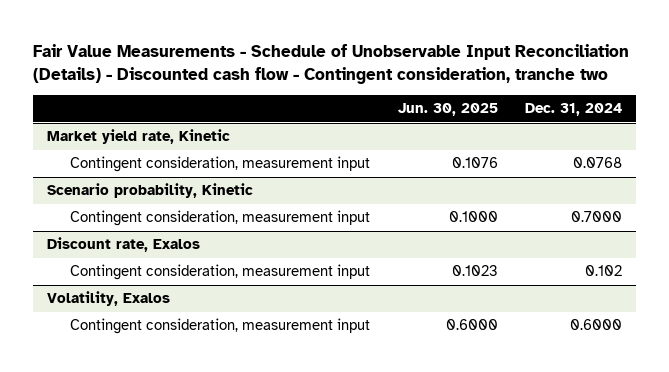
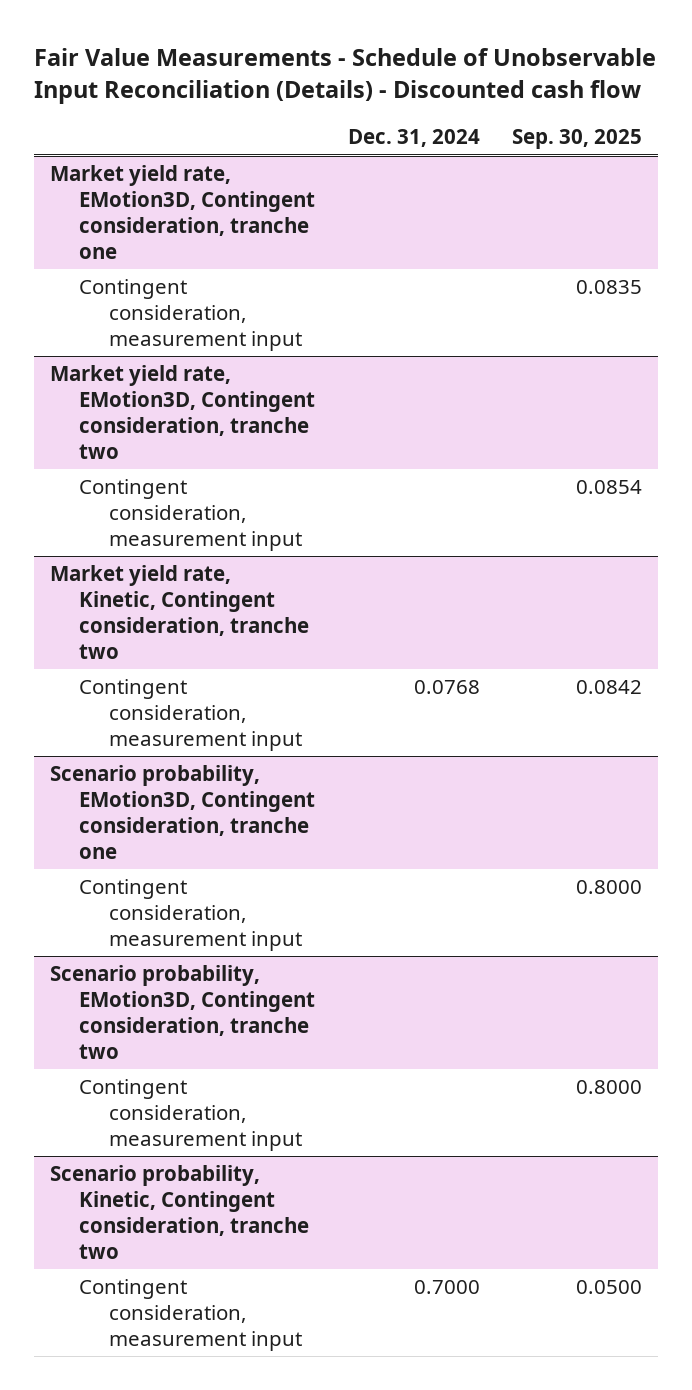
- Fair Value Measurements - Schedule of Unobservable Input Reconciliation (Details) - Discounted cash flow - Contingent consideration, tranche two
+ Fair Value Measurements - Schedule of Unobservable Input Reconciliation (Details) - Discounted cash flow
- | Jun. 30, 2025 | Dec. 31, 2024
+ | Dec. 31, 2024 | Sep. 30, 2025
- Market yield rate, Kinetic
+ Market yield rate, EMotion3D, Contingent consideration, tranche one
+ Contingent consideration, measurement input | | 0.0835
+ Market yield rate, EMotion3D, Contingent consideration, tranche two
+ Contingent consideration, measurement input | | 0.0854
+ Market yield rate, Kinetic, Contingent consideration, tranche two
- Scenario probability, Kinetic
+ Scenario probability, EMotion3D, Contingent consideration, tranche one
+ Contingent consideration, measurement input | | 0.8000
+ Scenario probability, EMotion3D, Contingent consideration, tranche two
+ Contingent consideration, measurement input | | 0.8000
+ Scenario probability, Kinetic, Contingent consideration, tranche two
- Discount rate, Exalos
- Contingent consideration, measurement input | 0.1023 | 0.102
- Volatility, Exalos
- Contingent consideration, measurement input | 0.6000 | 0.6000

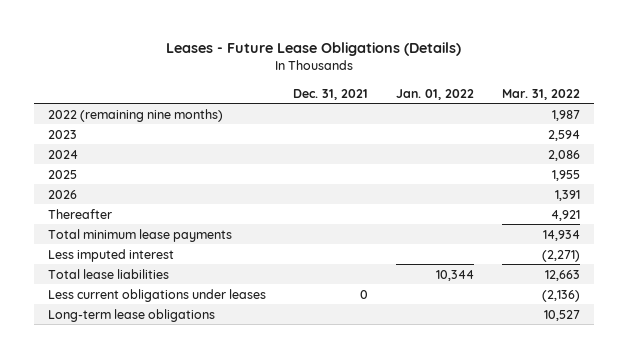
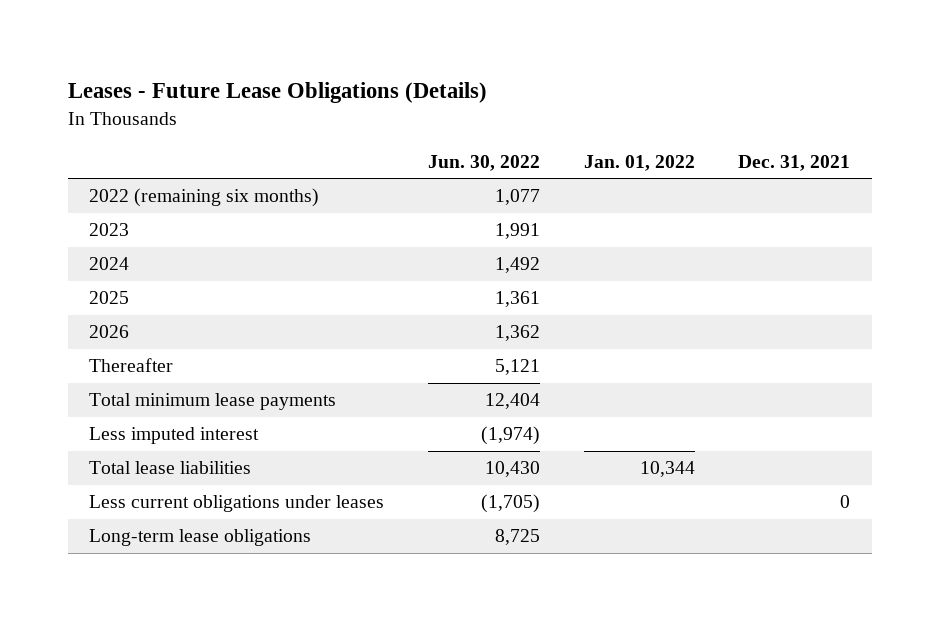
- | Dec. 31, 2021 | Jan. 01, 2022 | Mar. 31, 2022
+ | Jun. 30, 2022 | Jan. 01, 2022 | Dec. 31, 2021
- 2022 (remaining nine months) | | | 1,987
+ 2022 (remaining six months) | 1,077 | |

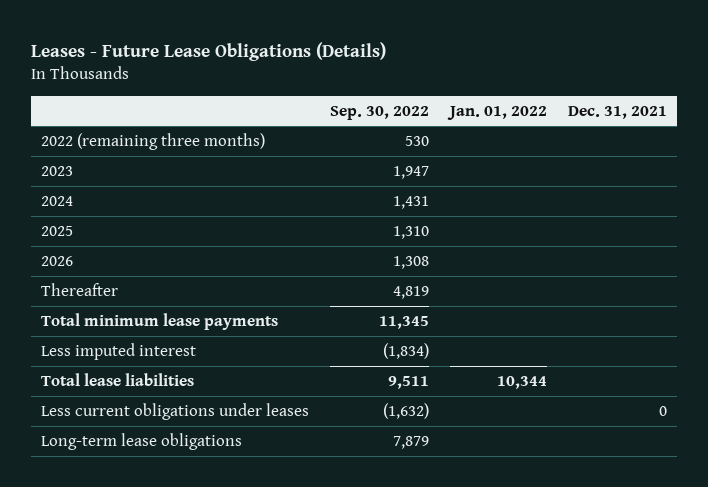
- | Jun. 30, 2022 | Jan. 01, 2022 | Dec. 31, 2021
+ | Sep. 30, 2022 | Jan. 01, 2022 | Dec. 31, 2021
- 2022 (remaining six months) | 1,077 | |
+ 2022 (remaining three months) | 530 | |

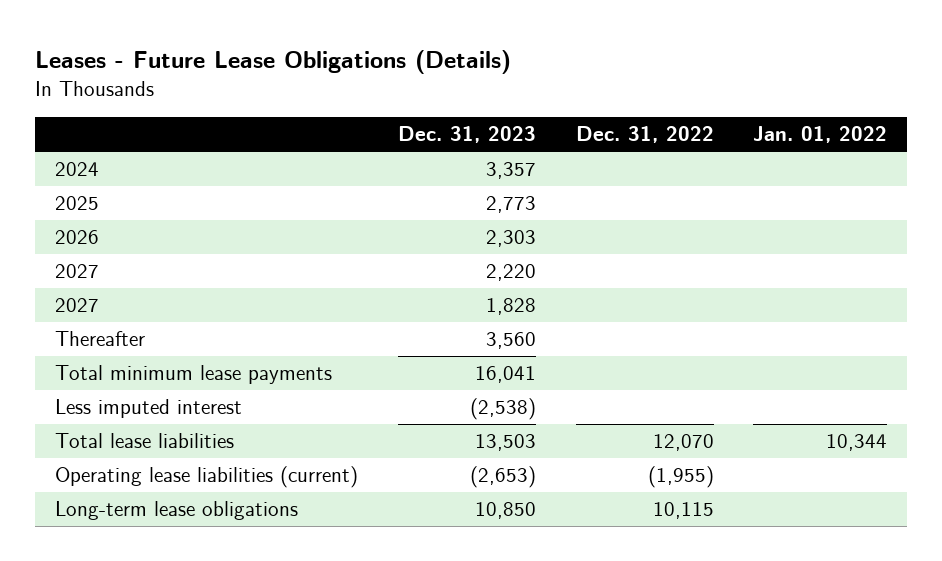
- | Sep. 30, 2022 | Jan. 01, 2022 | Dec. 31, 2021
+ | Dec. 31, 2023 | Dec. 31, 2022 | Jan. 01, 2022
- 2022 (remaining three months) | 530 | |
- 2023 | 1,947 | |
+ 2027 | 2,220 | |
+ 2027 | 1,828 | |
- Less current obligations under leases | (1,632) | | 0
+ Operating lease liabilities (current) | (2,653) | (1,955) |

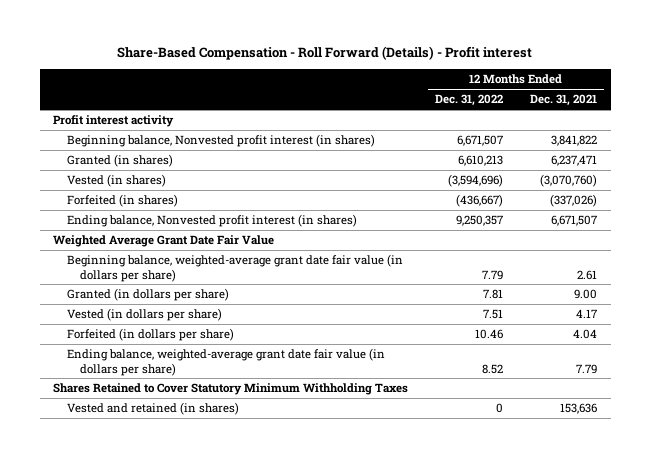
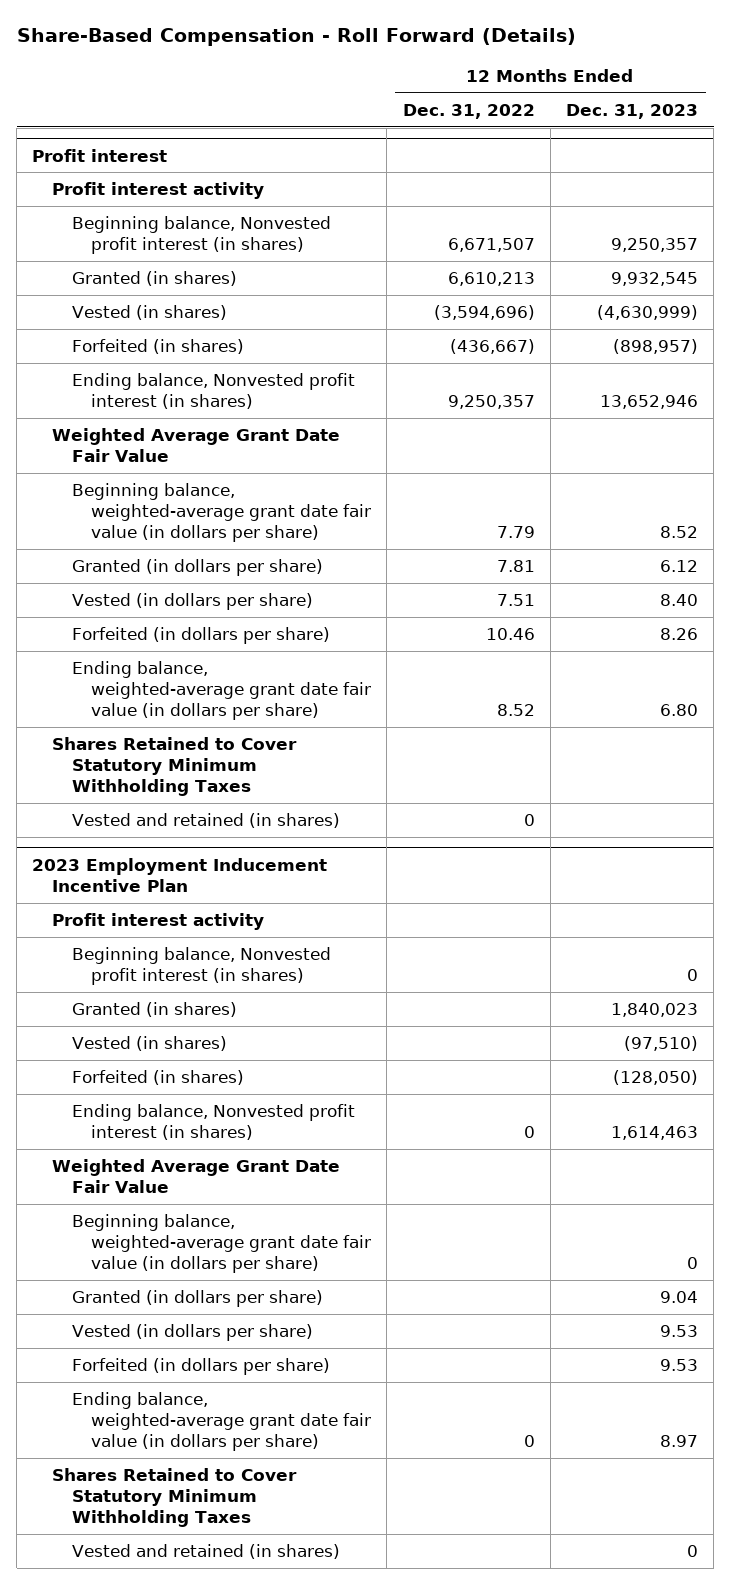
- Share-Based Compensation - Roll Forward (Details) - Profit interest
+ Share-Based Compensation - Roll Forward (Details)
- | 12 Months Ended Dec. 31, 2022 | 12 Months Ended Dec. 31, 2021
+ | 12 Months Ended Dec. 31, 2022 | 12 Months Ended Dec. 31, 2023
+ Profit interest
+ 2023 Employment Inducement Incentive Plan
+ Profit interest activity
+ Beginning balance, Nonvested profit interest (in shares) | | 0
+ Granted (in shares) | | 1,840,023
+ Vested (in shares) | | (97,510)
+ Forfeited (in shares) | | (128,050)
+ Ending balance, Nonvested profit interest (in shares) | 0 | 1,614,463
+ Weighted Average Grant Date Fair Value
+ Beginning balance, weighted-average grant date fair value (in dollars per share) | | 0
+ Granted (in dollars per share) | | 9.04
+ Vested (in dollars per share) | | 9.53
+ Forfeited (in dollars per share) | | 9.53
+ Ending balance, weighted-average grant date fair value (in dollars per share) | 0 | 8.97
+ Shares Retained to Cover Statutory Minimum Withholding Taxes
+ Vested and retained (in shares) | | 0

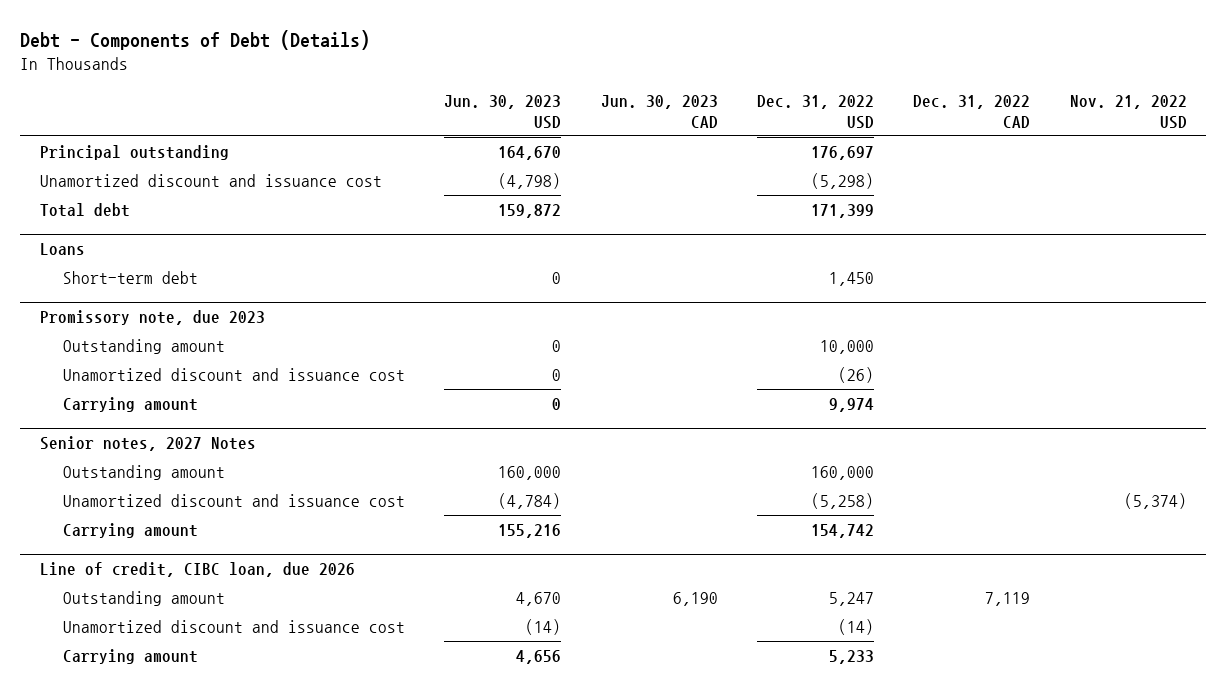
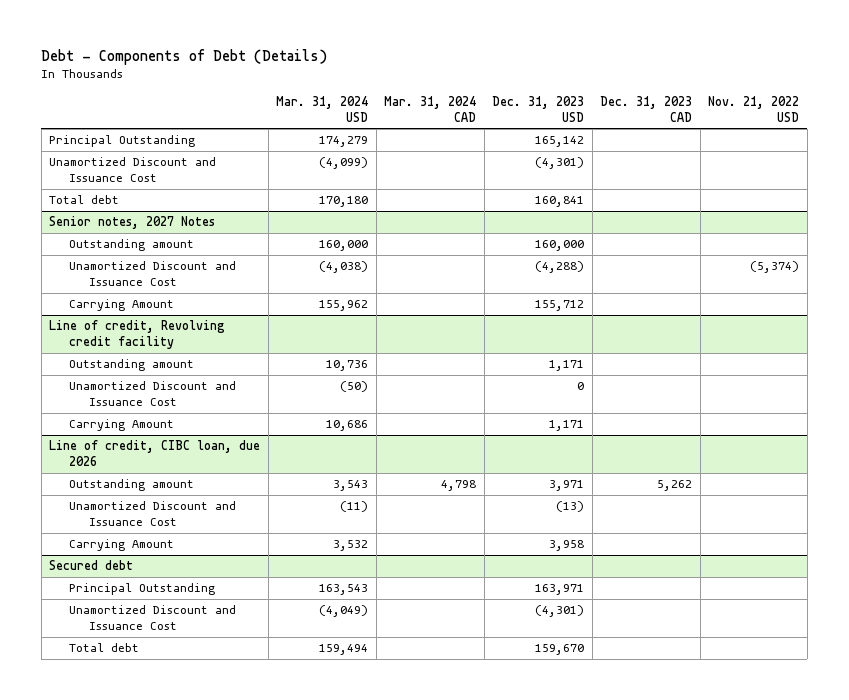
- | Jun. 30, 2023 USD | Jun. 30, 2023 CAD | Dec. 31, 2022 USD | Dec. 31, 2022 CAD | Nov. 21, 2022 USD
+ | Mar. 31, 2024 USD | Mar. 31, 2024 CAD | Dec. 31, 2023 USD | Dec. 31, 2023 CAD | Nov. 21, 2022 USD
- Principal outstanding | 164,670 | | 176,697 | |
- Unamortized discount and issuance cost | (4,798) | | (5,298) | |
+ Principal Outstanding | 174,279 | | 165,142 | |
+ Unamortized Discount and Issuance Cost | (4,099) | | (4,301) | |
- Loans
- Short-term debt | 0 | | 1,450 | |
- Promissory note, due 2023
- Outstanding amount | 0 | | 10,000 | |
- Unamortized discount and issuance cost | 0 | | (26) | |
- Carrying amount | 0 | | 9,974 | |
@ Senior notes, 2027 Notes
- Unamortized discount and issuance cost | (4,784) | | (5,258) | | (5,374)
- Carrying amount | 155,216 | | 154,742 | |
+ Unamortized Discount and Issuance Cost | (4,038) | | (4,288) | | (5,374)
+ Carrying Amount | 155,962 | | 155,712 | |
+ Line of credit, Revolving credit facility
+ Outstanding amount | 10,736 | | 1,171 | |
+ Unamortized Discount and Issuance Cost | (50) | | 0 | |
+ Carrying Amount | 10,686 | | 1,171 | |
@ Line of credit, CIBC loan, due 2026
- Unamortized discount and issuance cost | (14) | | (14) | |
- Carrying amount | 4,656 | | 5,233 | |
+ Unamortized Discount and Issuance Cost | (11) | | (13) | |
+ Carrying Amount | 3,532 | | 3,958 | |
+ Secured debt
+ Principal Outstanding | 163,543 | | 163,971 | |
+ Unamortized Discount and Issuance Cost | (4,049) | | (4,301) | |
+ Total debt | 159,494 | | 159,670 | |

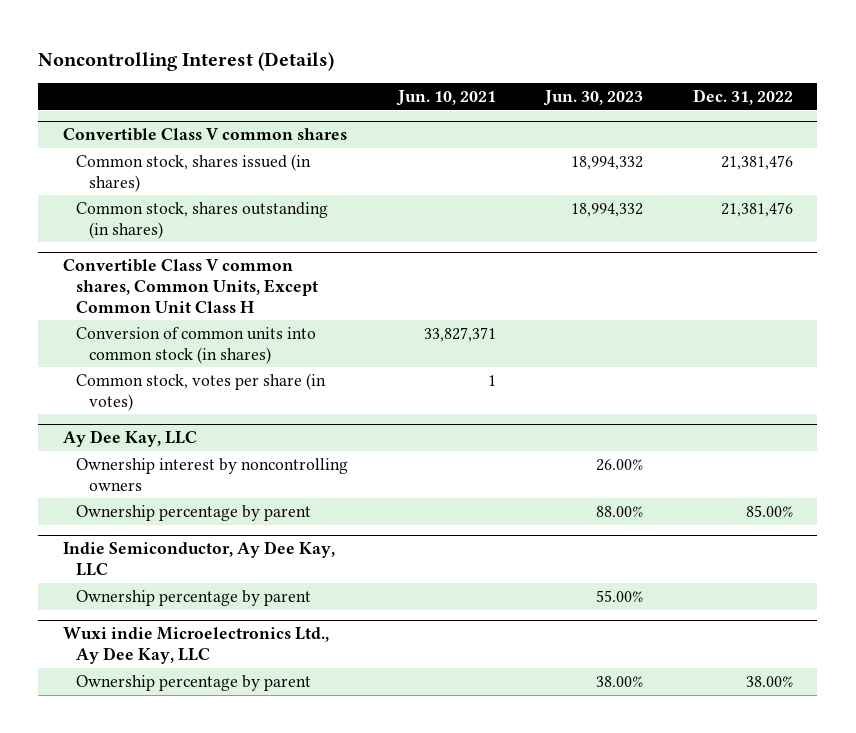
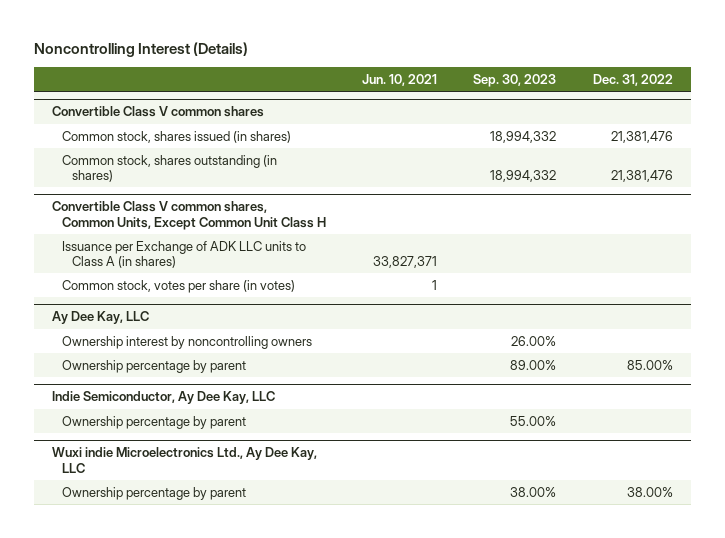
- | Jun. 10, 2021 | Jun. 30, 2023 | Dec. 31, 2022
+ | Jun. 10, 2021 | Sep. 30, 2023 | Dec. 31, 2022
@ Convertible Class V common shares, Common Units, Except Common Unit Class H
- Conversion of common units into common stock (in shares) | 33,827,371 | |
+ Issuance per Exchange of ADK LLC units to Class A (in shares) | 33,827,371 | |

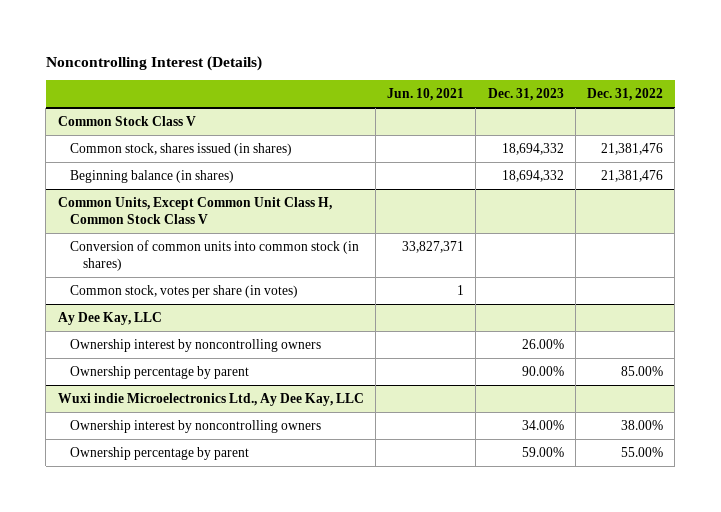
- | Jun. 10, 2021 | Sep. 30, 2023 | Dec. 31, 2022
+ | Jun. 10, 2021 | Dec. 31, 2023 | Dec. 31, 2022
- Convertible Class V common shares
+ Common Stock Class V
- Common stock, shares outstanding (in shares) | | 18,994,332 | 21,381,476
- Convertible Class V common shares, Common Units, Except Common Unit Class H
- Issuance per Exchange of ADK LLC units to Class A (in shares) | 33,827,371 | |
+ Beginning balance (in shares) | | 18,694,332 | 21,381,476
+ Common Units, Except Common Unit Class H, Common Stock Class V
+ Conversion of common units into common stock (in shares) | 33,827,371 | |
- Indie Semiconductor, Ay Dee Kay, LLC
- Ownership percentage by parent | | 55.00% |
@ Wuxi indie Microelectronics Ltd., Ay Dee Kay, LLC
- Ownership percentage by parent | | 38.00% | 38.00%
+ Ownership interest by noncontrolling owners | | 34.00% | 38.00%
+ Ownership percentage by parent | | 59.00% | 55.00%

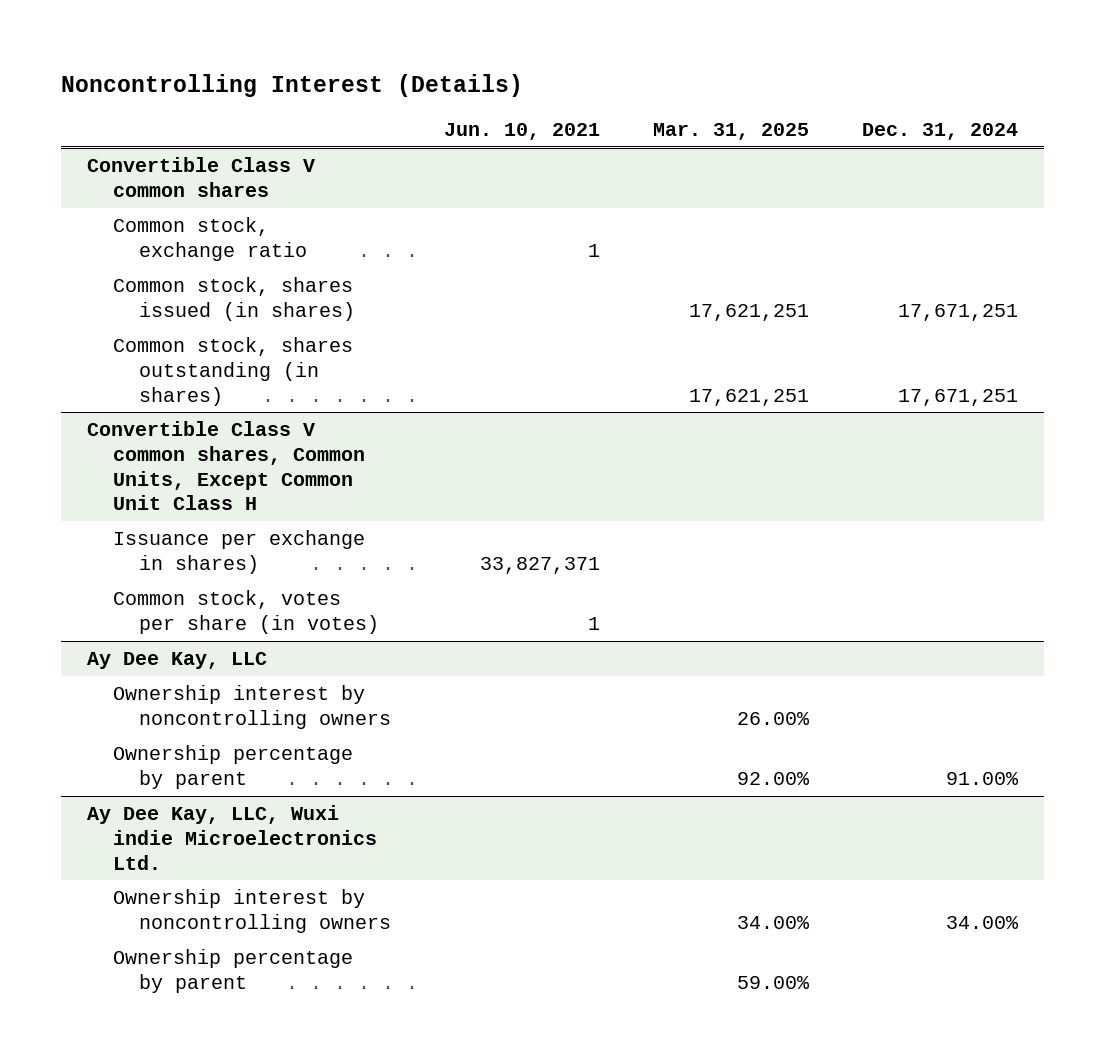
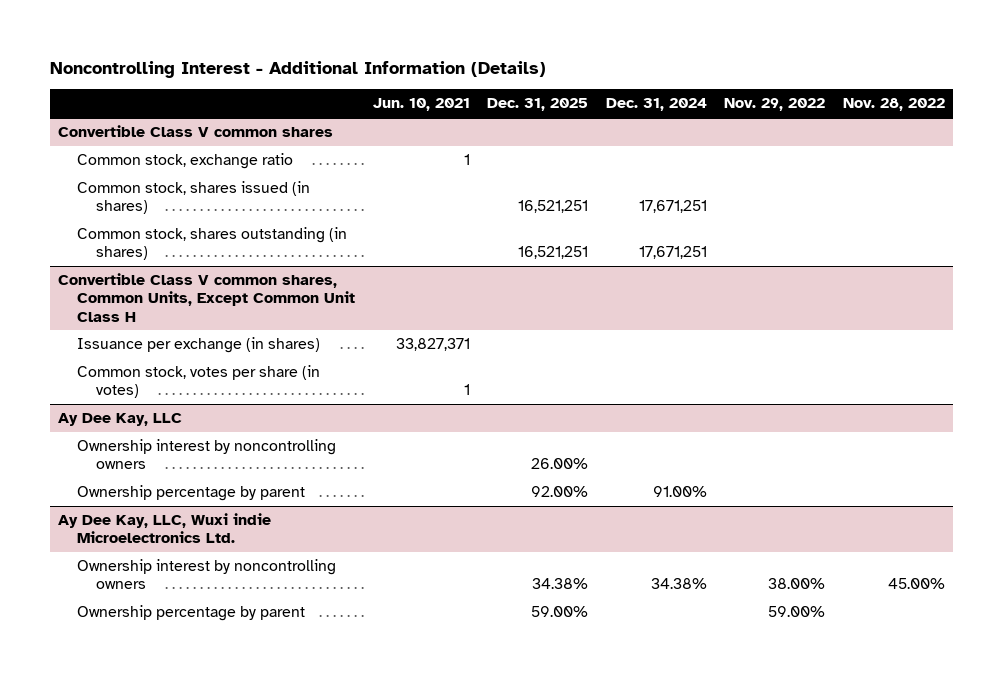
- Noncontrolling Interest (Details)
+ Noncontrolling Interest - Additional Information (Details)
- | Jun. 10, 2021 | Mar. 31, 2025 | Dec. 31, 2024
+ | Jun. 10, 2021 | Dec. 31, 2025 | Dec. 31, 2024 | Nov. 29, 2022 | Nov. 28, 2022
@ Convertible Class V common shares, Common Units, Except Common Unit Class H
- Issuance per exchange in shares) | 33,827,371 | |
+ Issuance per exchange (in shares) | 33,827,371 | | | |
@ Ay Dee Kay, LLC, Wuxi indie Microelectronics Ltd.
- Ownership interest by noncontrolling owners | | 34.00% | 34.00%
+ Ownership interest by noncontrolling owners | | 34.38% | 34.38% | 38.00% | 45.00%

